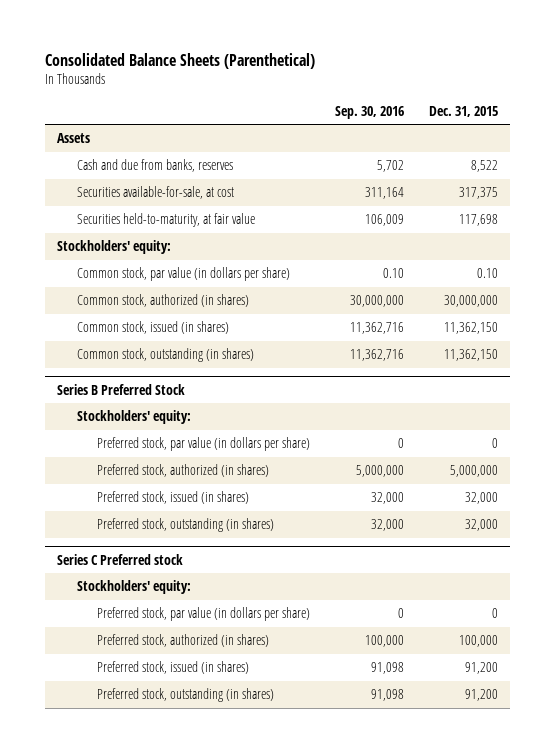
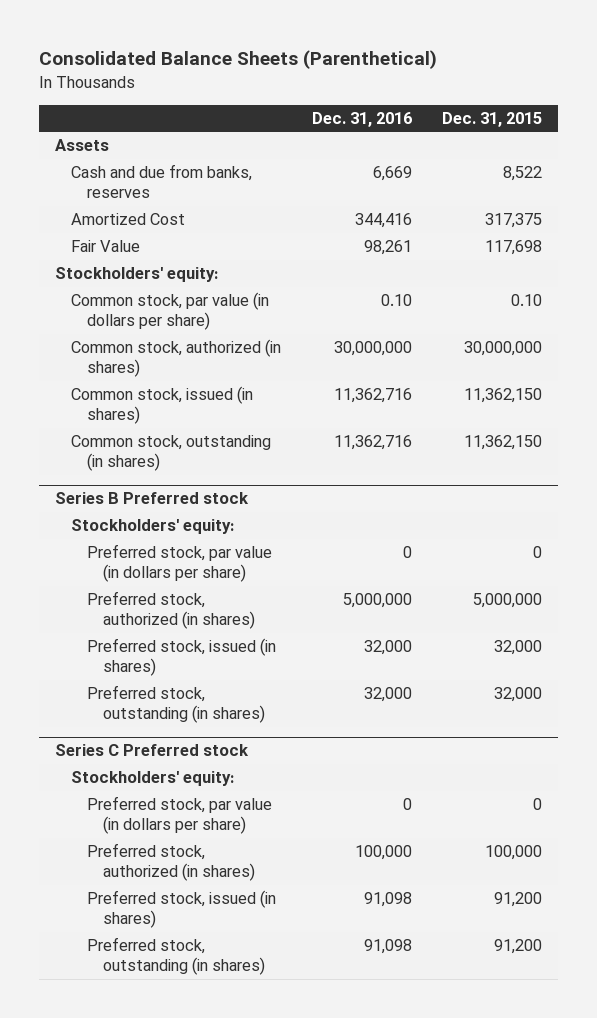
- | Sep. 30, 2016 | Dec. 31, 2015
+ | Dec. 31, 2016 | Dec. 31, 2015
- Securities available-for-sale, at cost | 311,164 | 317,375
- Securities held-to-maturity, at fair value | 106,009 | 117,698
+ Amortized Cost | 344,416 | 317,375
+ Fair Value | 98,261 | 117,698
- Series B Preferred Stock
+ Series B Preferred stock

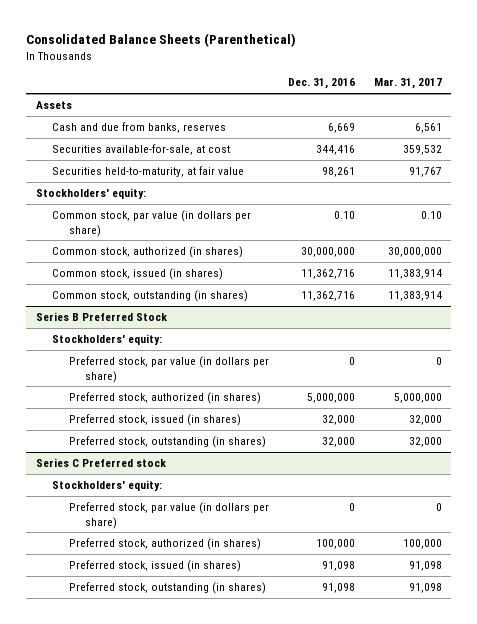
- | Dec. 31, 2016 | Dec. 31, 2015
+ | Dec. 31, 2016 | Mar. 31, 2017
- Amortized Cost | 344,416 | 317,375
- Fair Value | 98,261 | 117,698
+ Securities available-for-sale, at cost | 344,416 | 359,532
+ Securities held-to-maturity, at fair value | 98,261 | 91,767
- Series B Preferred stock
+ Series B Preferred Stock

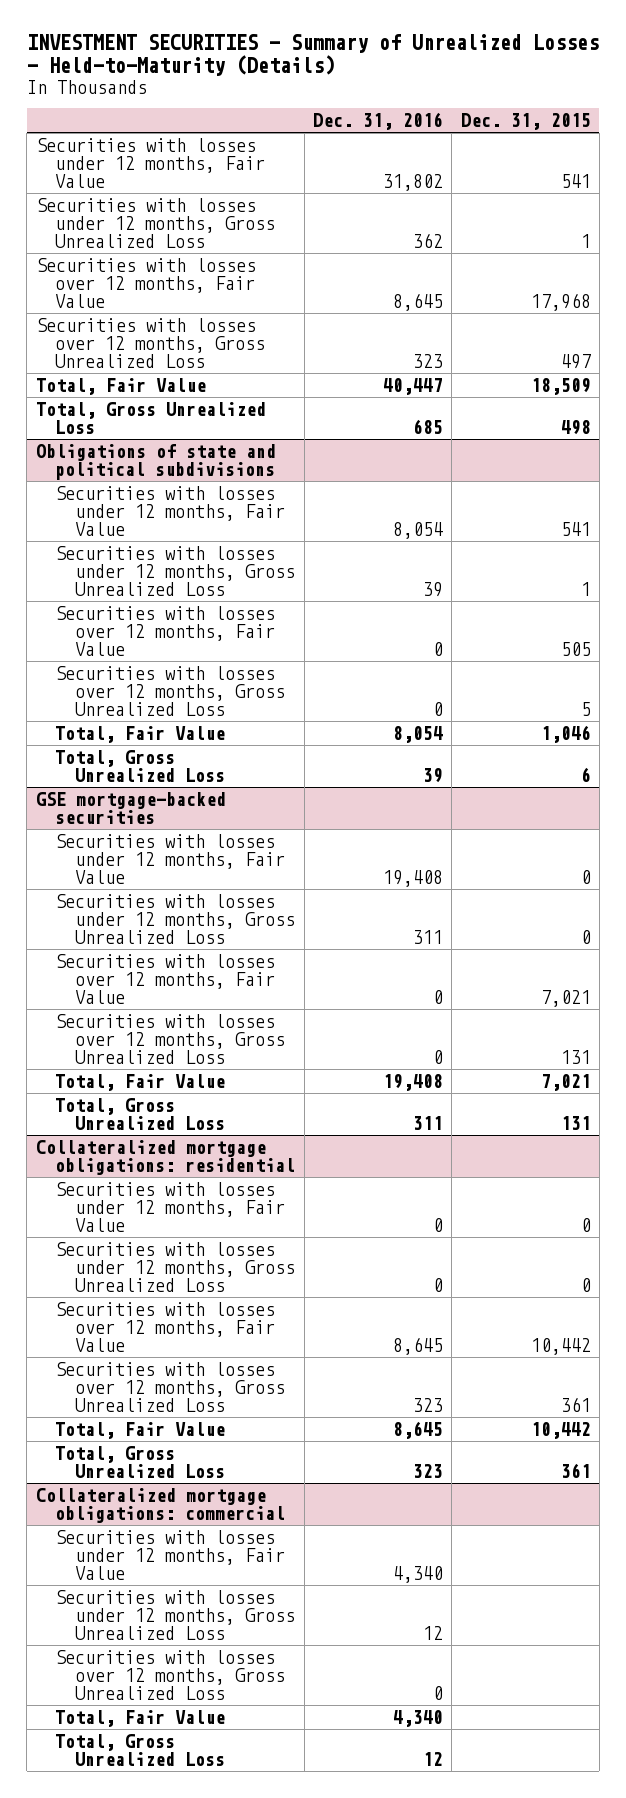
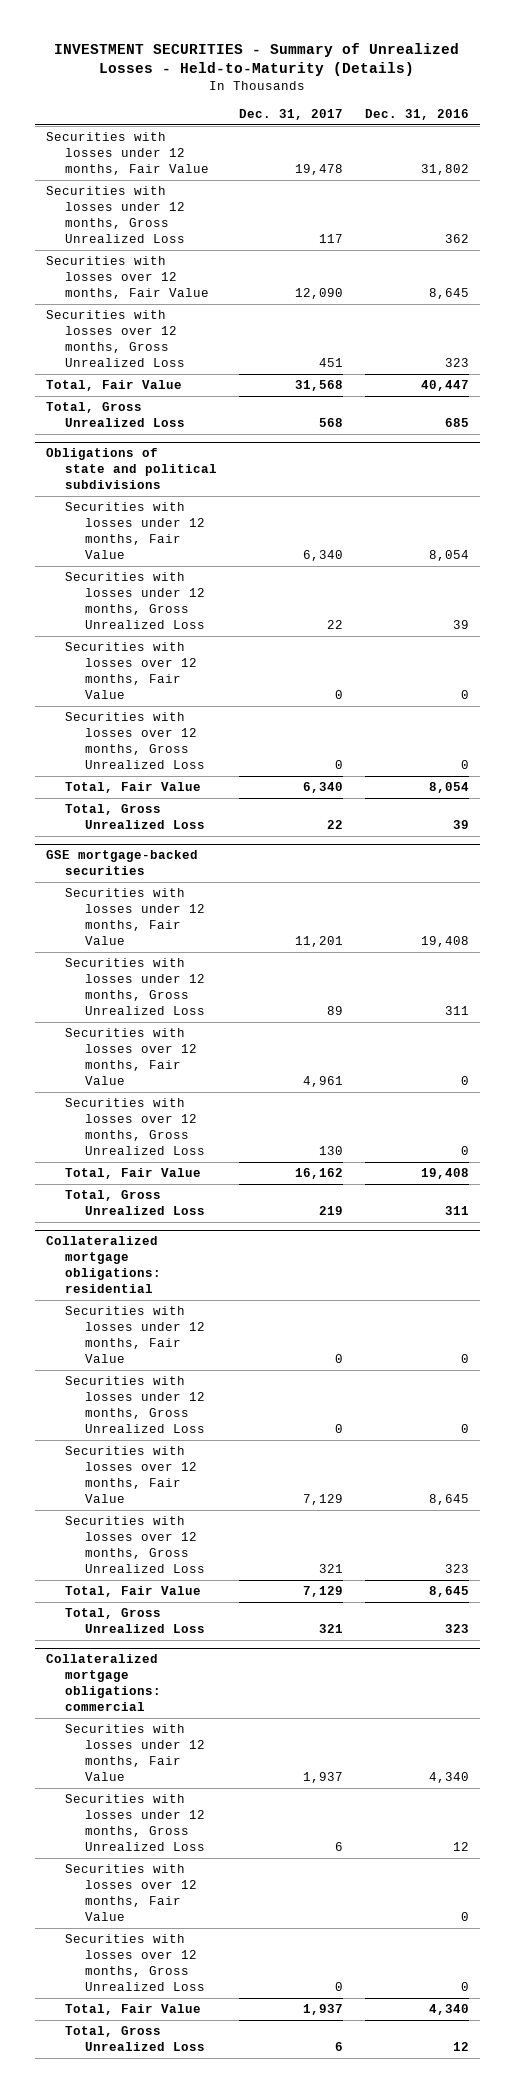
- | Dec. 31, 2016 | Dec. 31, 2015
+ | Dec. 31, 2017 | Dec. 31, 2016
@ Collateralized mortgage obligations: commercial
+ Securities with losses over 12 months, Fair Value | | 0

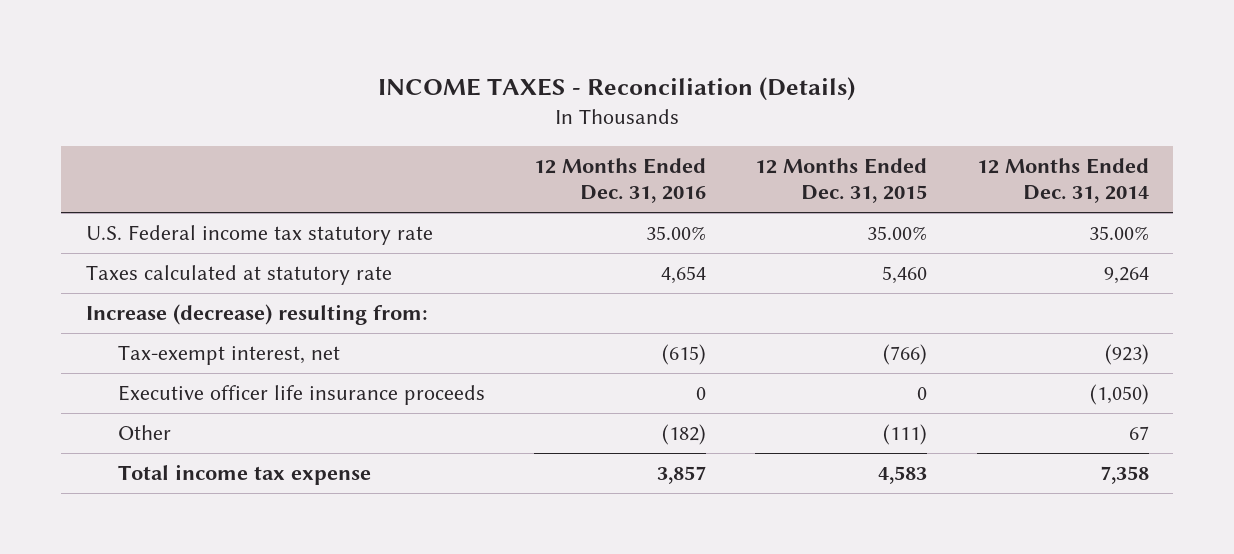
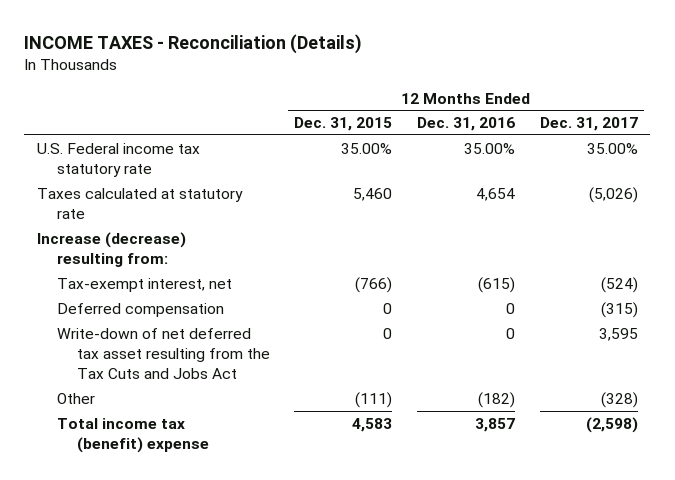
- | 12 Months Ended Dec. 31, 2016 | 12 Months Ended Dec. 31, 2015 | 12 Months Ended Dec. 31, 2014
+ | 12 Months Ended Dec. 31, 2015 | 12 Months Ended Dec. 31, 2016 | 12 Months Ended Dec. 31, 2017
- Executive officer life insurance proceeds | 0 | 0 | (1,050)
+ Deferred compensation | 0 | 0 | (315)
+ Write-down of net deferred tax asset resulting from the Tax Cuts and Jobs Act | 0 | 0 | 3,595
- Total income tax expense | 3,857 | 4,583 | 7,358
+ Total income tax (benefit) expense | 4,583 | 3,857 | (2,598)

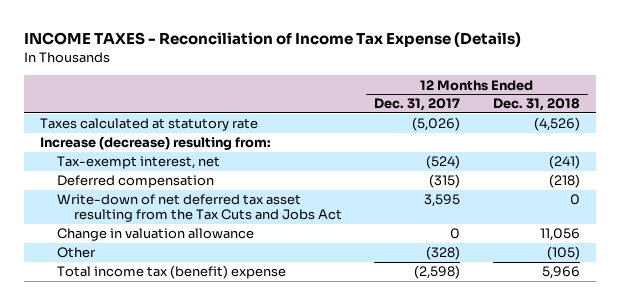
- INCOME TAXES - Reconciliation (Details)
+ INCOME TAXES - Reconciliation of Income Tax Expense (Details)
- | 12 Months Ended Dec. 31, 2015 | 12 Months Ended Dec. 31, 2016 | 12 Months Ended Dec. 31, 2017
+ | 12 Months Ended Dec. 31, 2017 | 12 Months Ended Dec. 31, 2018
- U.S. Federal income tax statutory rate | 35.00% | 35.00% | 35.00%
+ Change in valuation allowance | 0 | 11,056

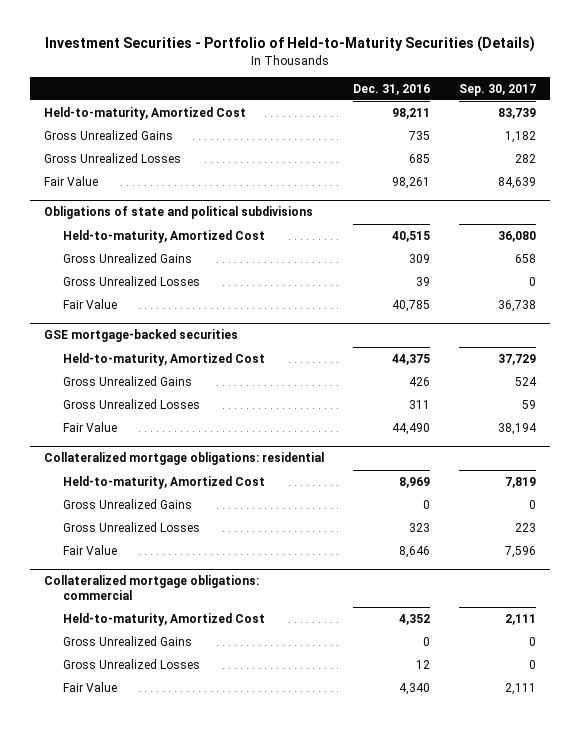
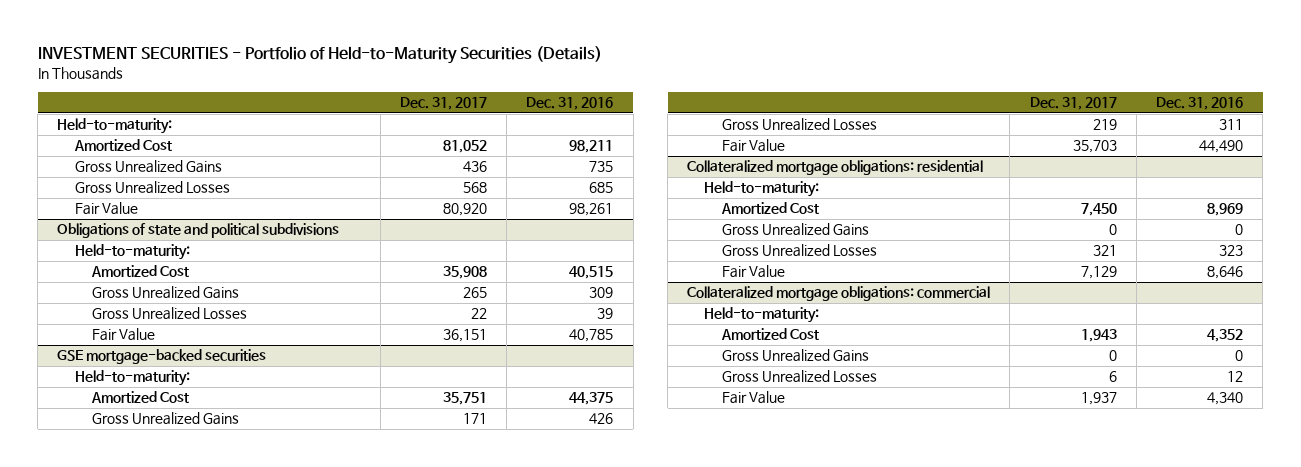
- Investment Securities - Portfolio of Held-to-Maturity Securities (Details)
+ INVESTMENT SECURITIES - Portfolio of Held-to-Maturity Securities (Details)
- | Dec. 31, 2016 | Sep. 30, 2017
+ | Dec. 31, 2017 | Dec. 31, 2016
- Held-to-maturity, Amortized Cost | 98,211 | 83,739
+ Held-to-maturity:
+ Amortized Cost | 81,052 | 98,211
@ Obligations of state and political subdivisions
- Held-to-maturity, Amortized Cost | 40,515 | 36,080
+ Held-to-maturity:
+ Amortized Cost | 35,908 | 40,515
@ GSE mortgage-backed securities
- Held-to-maturity, Amortized Cost | 44,375 | 37,729
+ Held-to-maturity:
+ Amortized Cost | 35,751 | 44,375
@ Collateralized mortgage obligations: residential
- Held-to-maturity, Amortized Cost | 8,969 | 7,819
+ Held-to-maturity:
+ Amortized Cost | 7,450 | 8,969
@ Collateralized mortgage obligations: commercial
- Held-to-maturity, Amortized Cost | 4,352 | 2,111
+ Held-to-maturity:
+ Amortized Cost | 1,943 | 4,352

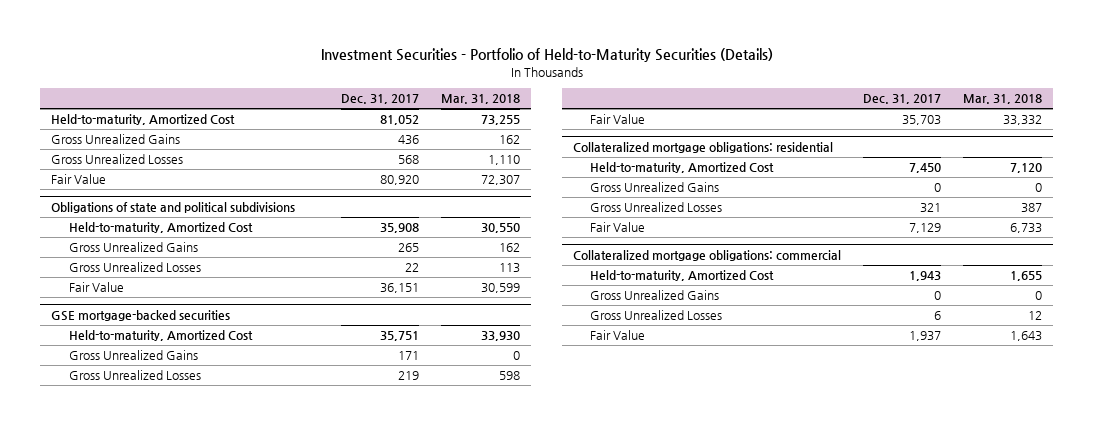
- INVESTMENT SECURITIES - Portfolio of Held-to-Maturity Securities (Details)
+ Investment Securities - Portfolio of Held-to-Maturity Securities (Details)
- | Dec. 31, 2017 | Dec. 31, 2016
+ | Dec. 31, 2017 | Mar. 31, 2018
- Held-to-maturity:
- Amortized Cost | 81,052 | 98,211
+ Held-to-maturity, Amortized Cost | 81,052 | 73,255
@ Obligations of state and political subdivisions
- Held-to-maturity:
- Amortized Cost | 35,908 | 40,515
+ Held-to-maturity, Amortized Cost | 35,908 | 30,550
@ GSE mortgage-backed securities
- Held-to-maturity:
- Amortized Cost | 35,751 | 44,375
+ Held-to-maturity, Amortized Cost | 35,751 | 33,930
@ Collateralized mortgage obligations: residential
- Held-to-maturity:
- Amortized Cost | 7,450 | 8,969
+ Held-to-maturity, Amortized Cost | 7,450 | 7,120
@ Collateralized mortgage obligations: commercial
- Held-to-maturity:
- Amortized Cost | 1,943 | 4,352
+ Held-to-maturity, Amortized Cost | 1,943 | 1,655

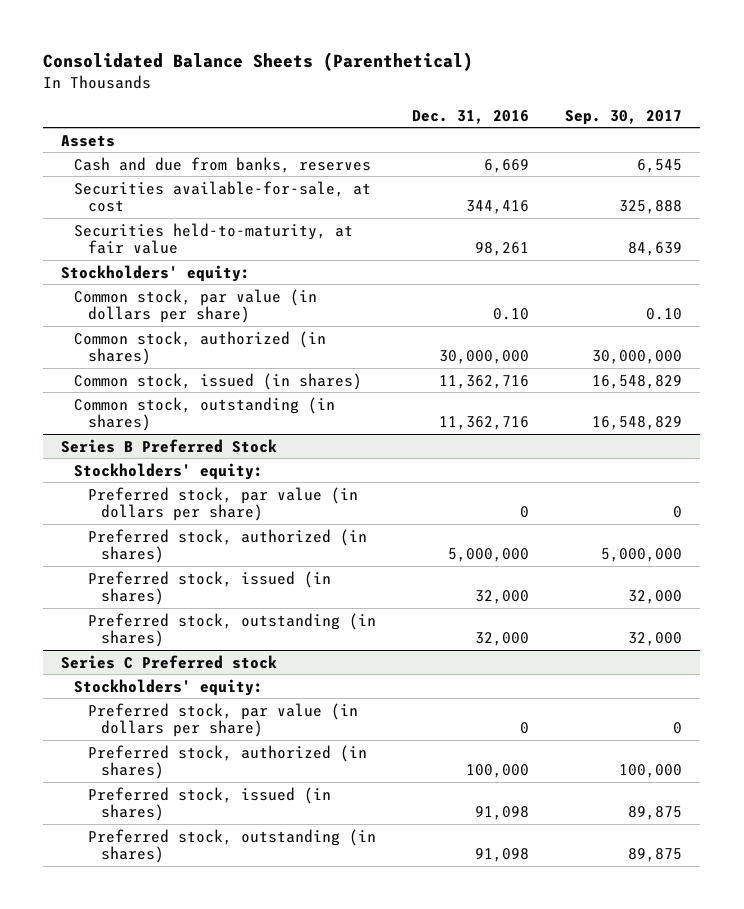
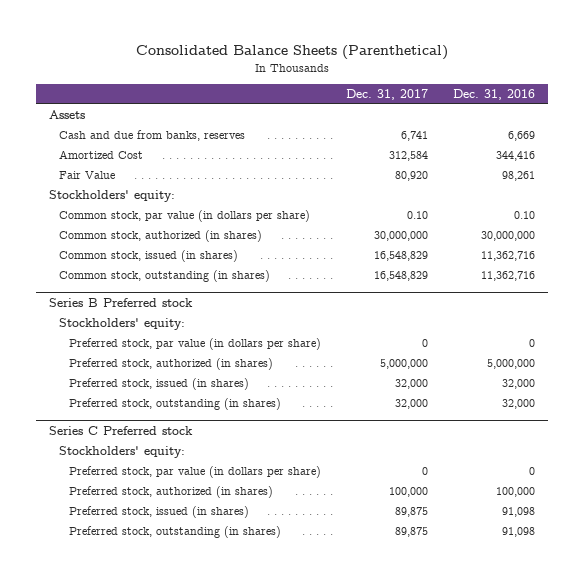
- | Dec. 31, 2016 | Sep. 30, 2017
+ | Dec. 31, 2017 | Dec. 31, 2016
- Securities available-for-sale, at cost | 344,416 | 325,888
- Securities held-to-maturity, at fair value | 98,261 | 84,639
+ Amortized Cost | 312,584 | 344,416
+ Fair Value | 80,920 | 98,261
- Series B Preferred Stock
+ Series B Preferred stock

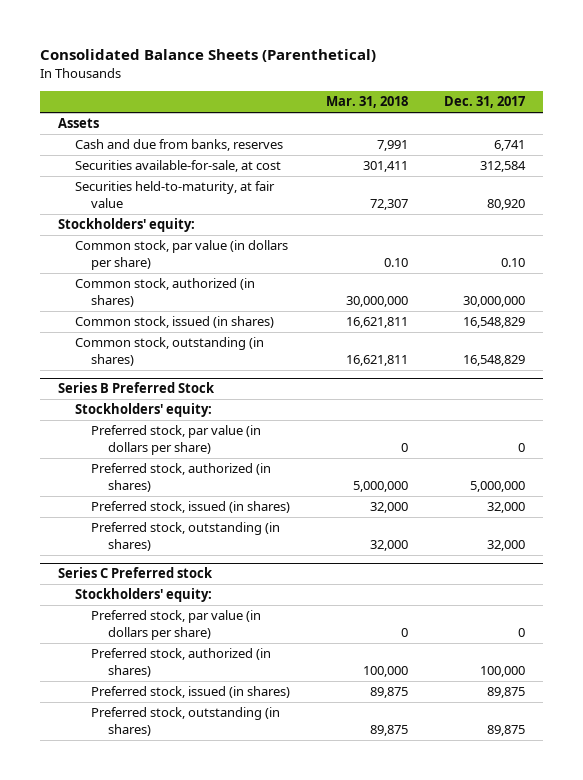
- | Dec. 31, 2017 | Dec. 31, 2016
+ | Mar. 31, 2018 | Dec. 31, 2017
- Amortized Cost | 312,584 | 344,416
- Fair Value | 80,920 | 98,261
+ Securities available-for-sale, at cost | 301,411 | 312,584
+ Securities held-to-maturity, at fair value | 72,307 | 80,920
- Series B Preferred stock
+ Series B Preferred Stock

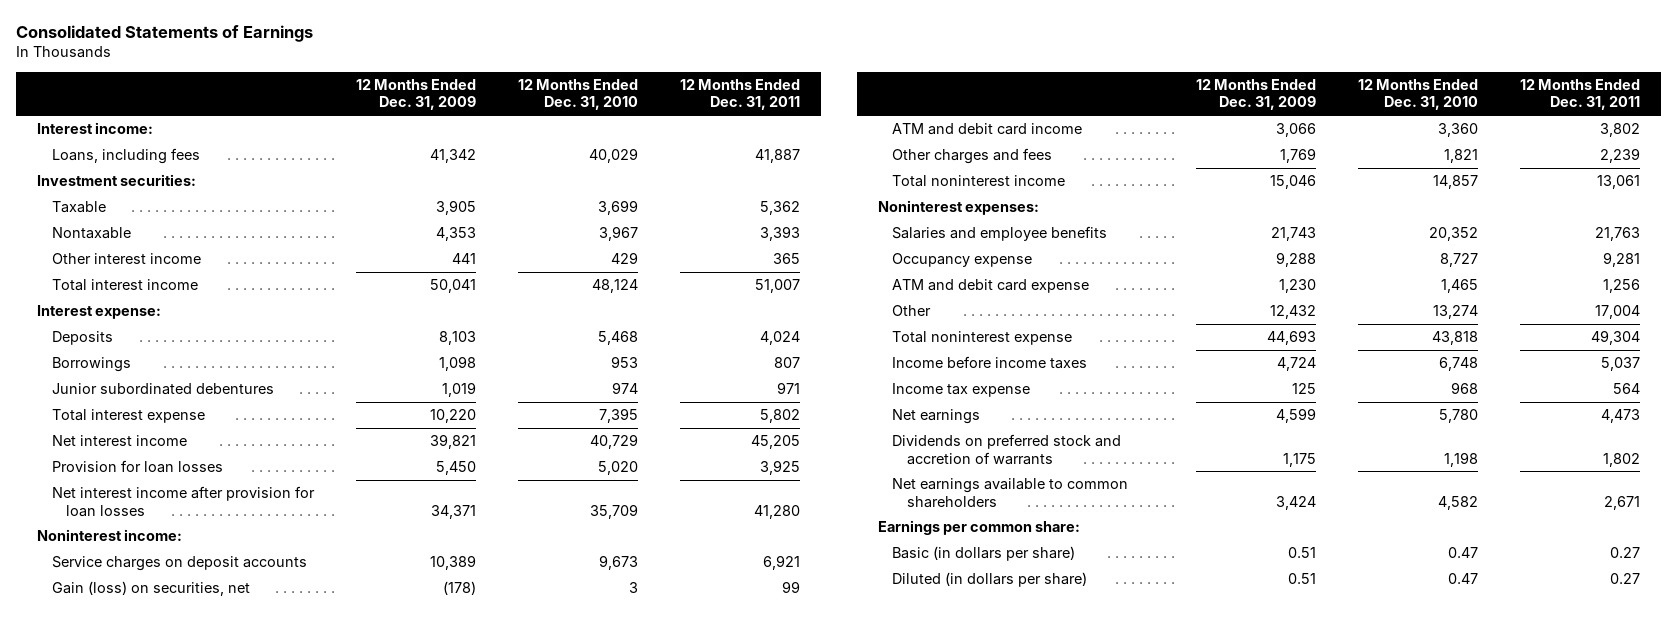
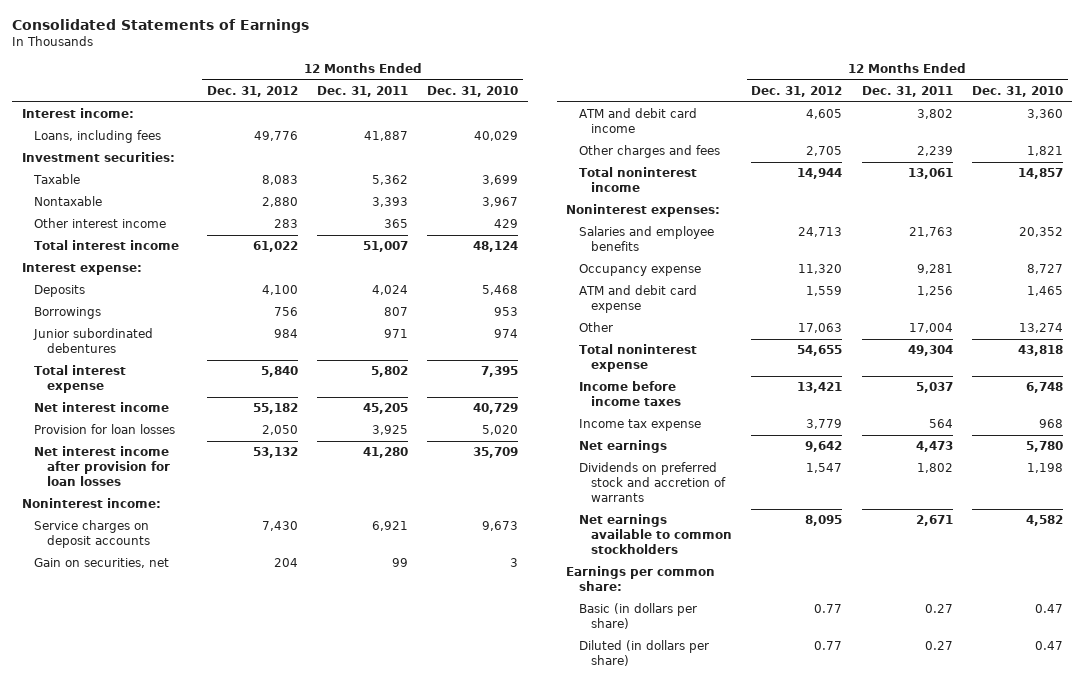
- | 12 Months Ended Dec. 31, 2009 | 12 Months Ended Dec. 31, 2010 | 12 Months Ended Dec. 31, 2011
+ | 12 Months Ended Dec. 31, 2012 | 12 Months Ended Dec. 31, 2011 | 12 Months Ended Dec. 31, 2010
- Gain (loss) on securities, net | (178) | 3 | 99
+ Gain on securities, net | 204 | 99 | 3
- Net earnings available to common shareholders | 3,424 | 4,582 | 2,671
+ Net earnings available to common stockholders | 8,095 | 2,671 | 4,582

